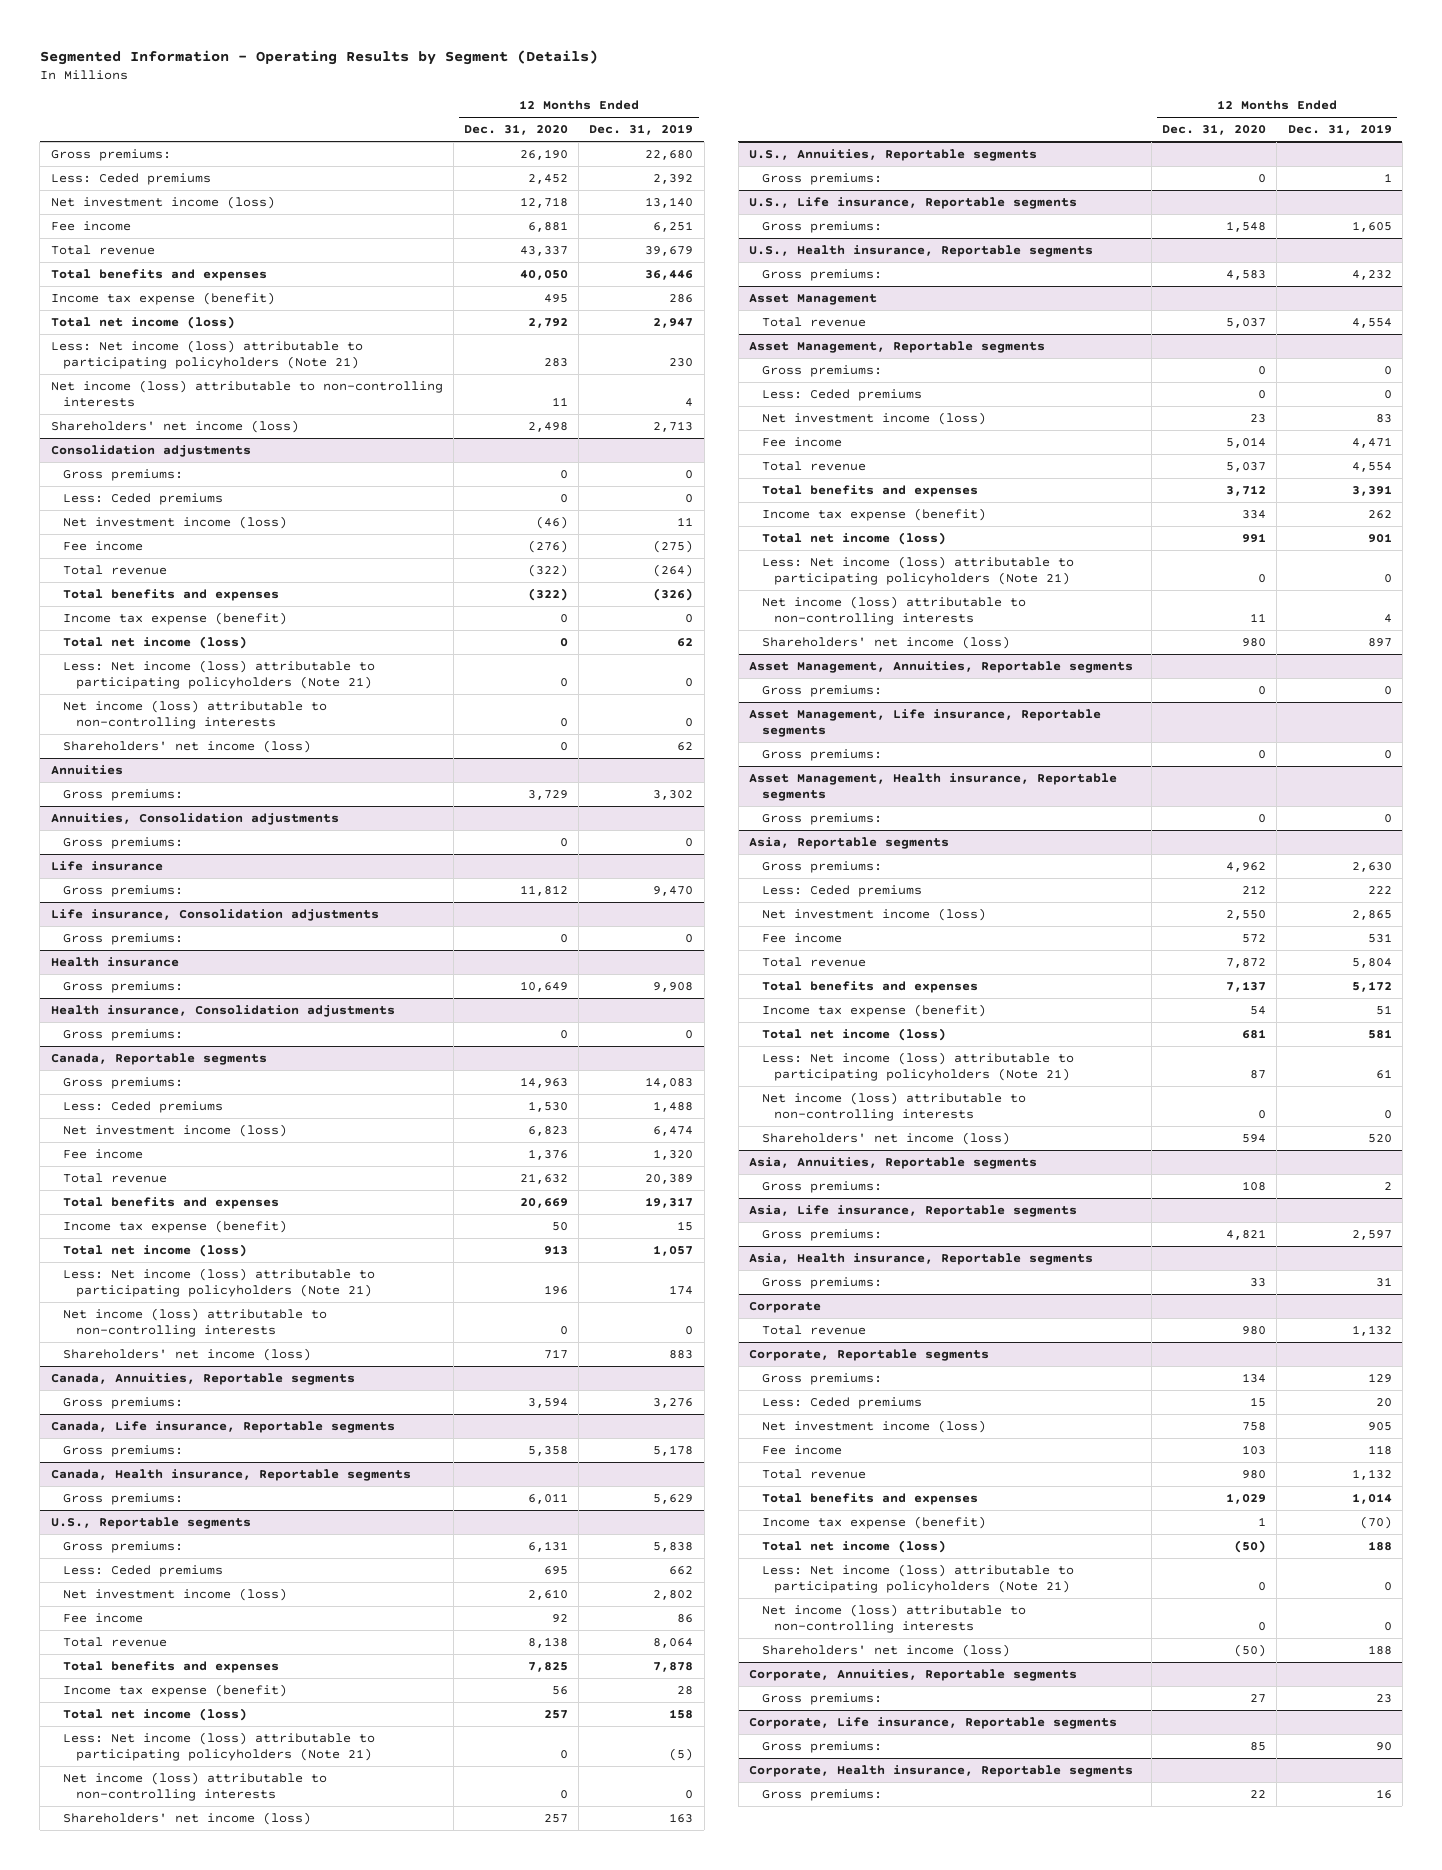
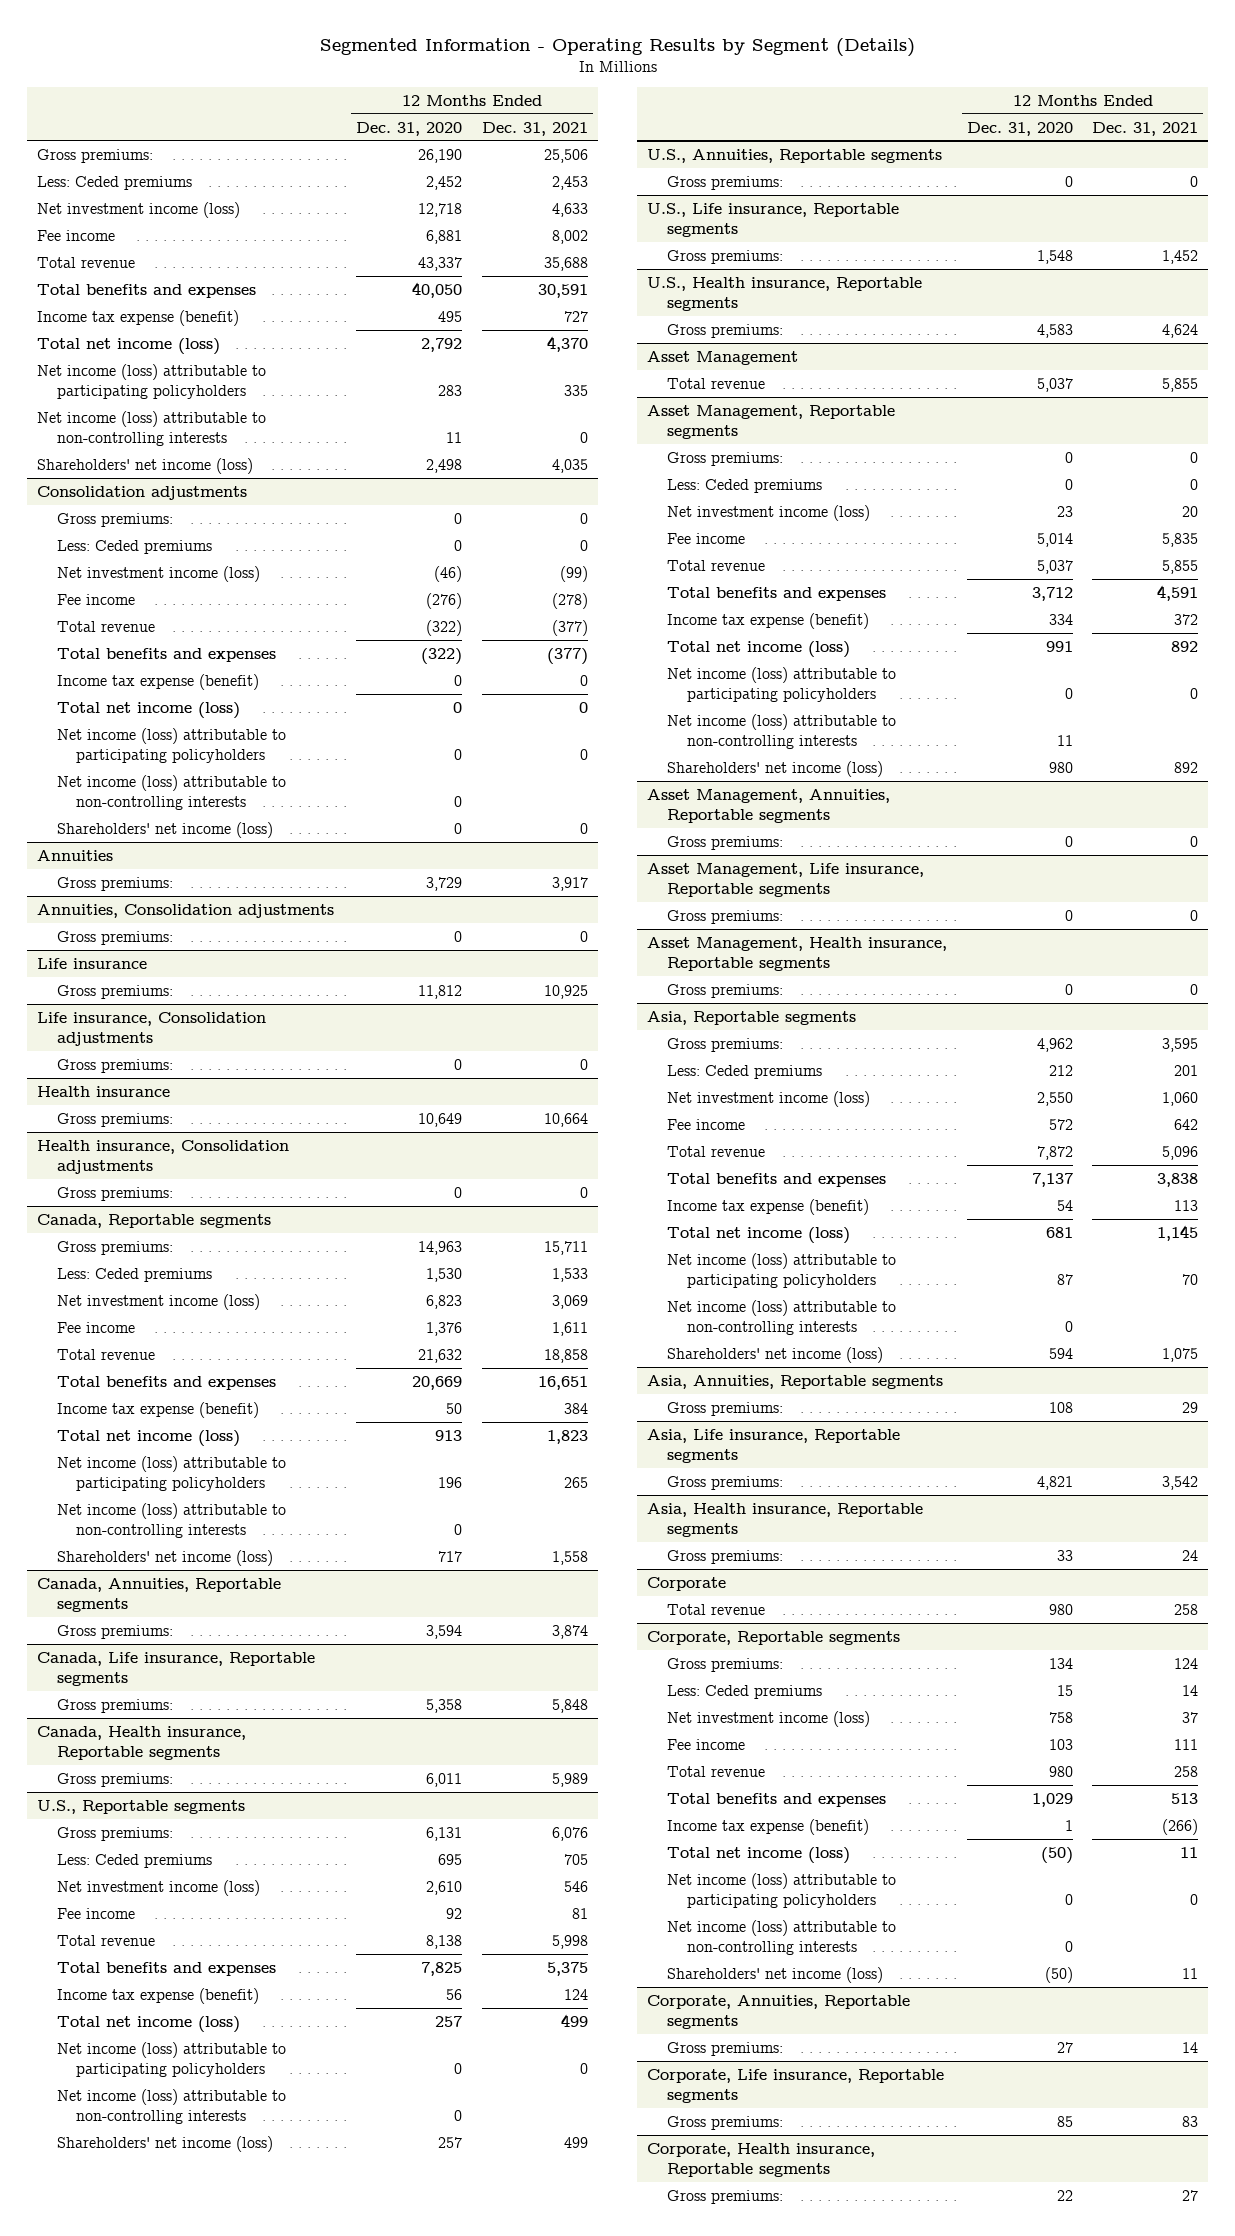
- | 12 Months Ended Dec. 31, 2020 | 12 Months Ended Dec. 31, 2019
+ | 12 Months Ended Dec. 31, 2020 | 12 Months Ended Dec. 31, 2021
- Less: Net income (loss) attributable to participating policyholders (Note 21) | 283 | 230
+ Net income (loss) attributable to participating policyholders | 283 | 335
@ Consolidation adjustments
- Less: Net income (loss) attributable to participating policyholders (Note 21) | 0 | 0
+ Net income (loss) attributable to participating policyholders | 0 | 0
@ Canada, Reportable segments
- Less: Net income (loss) attributable to participating policyholders (Note 21) | 196 | 174
+ Net income (loss) attributable to participating policyholders | 196 | 265
@ U.S., Reportable segments
- Less: Net income (loss) attributable to participating policyholders (Note 21) | 0 | (5)
+ Net income (loss) attributable to participating policyholders | 0 | 0
@ Asset Management, Reportable segments
- Less: Net income (loss) attributable to participating policyholders (Note 21) | 0 | 0
+ Net income (loss) attributable to participating policyholders | 0 | 0
@ Asia, Reportable segments
- Less: Net income (loss) attributable to participating policyholders (Note 21) | 87 | 61
+ Net income (loss) attributable to participating policyholders | 87 | 70
@ Corporate, Reportable segments
- Less: Net income (loss) attributable to participating policyholders (Note 21) | 0 | 0
+ Net income (loss) attributable to participating policyholders | 0 | 0

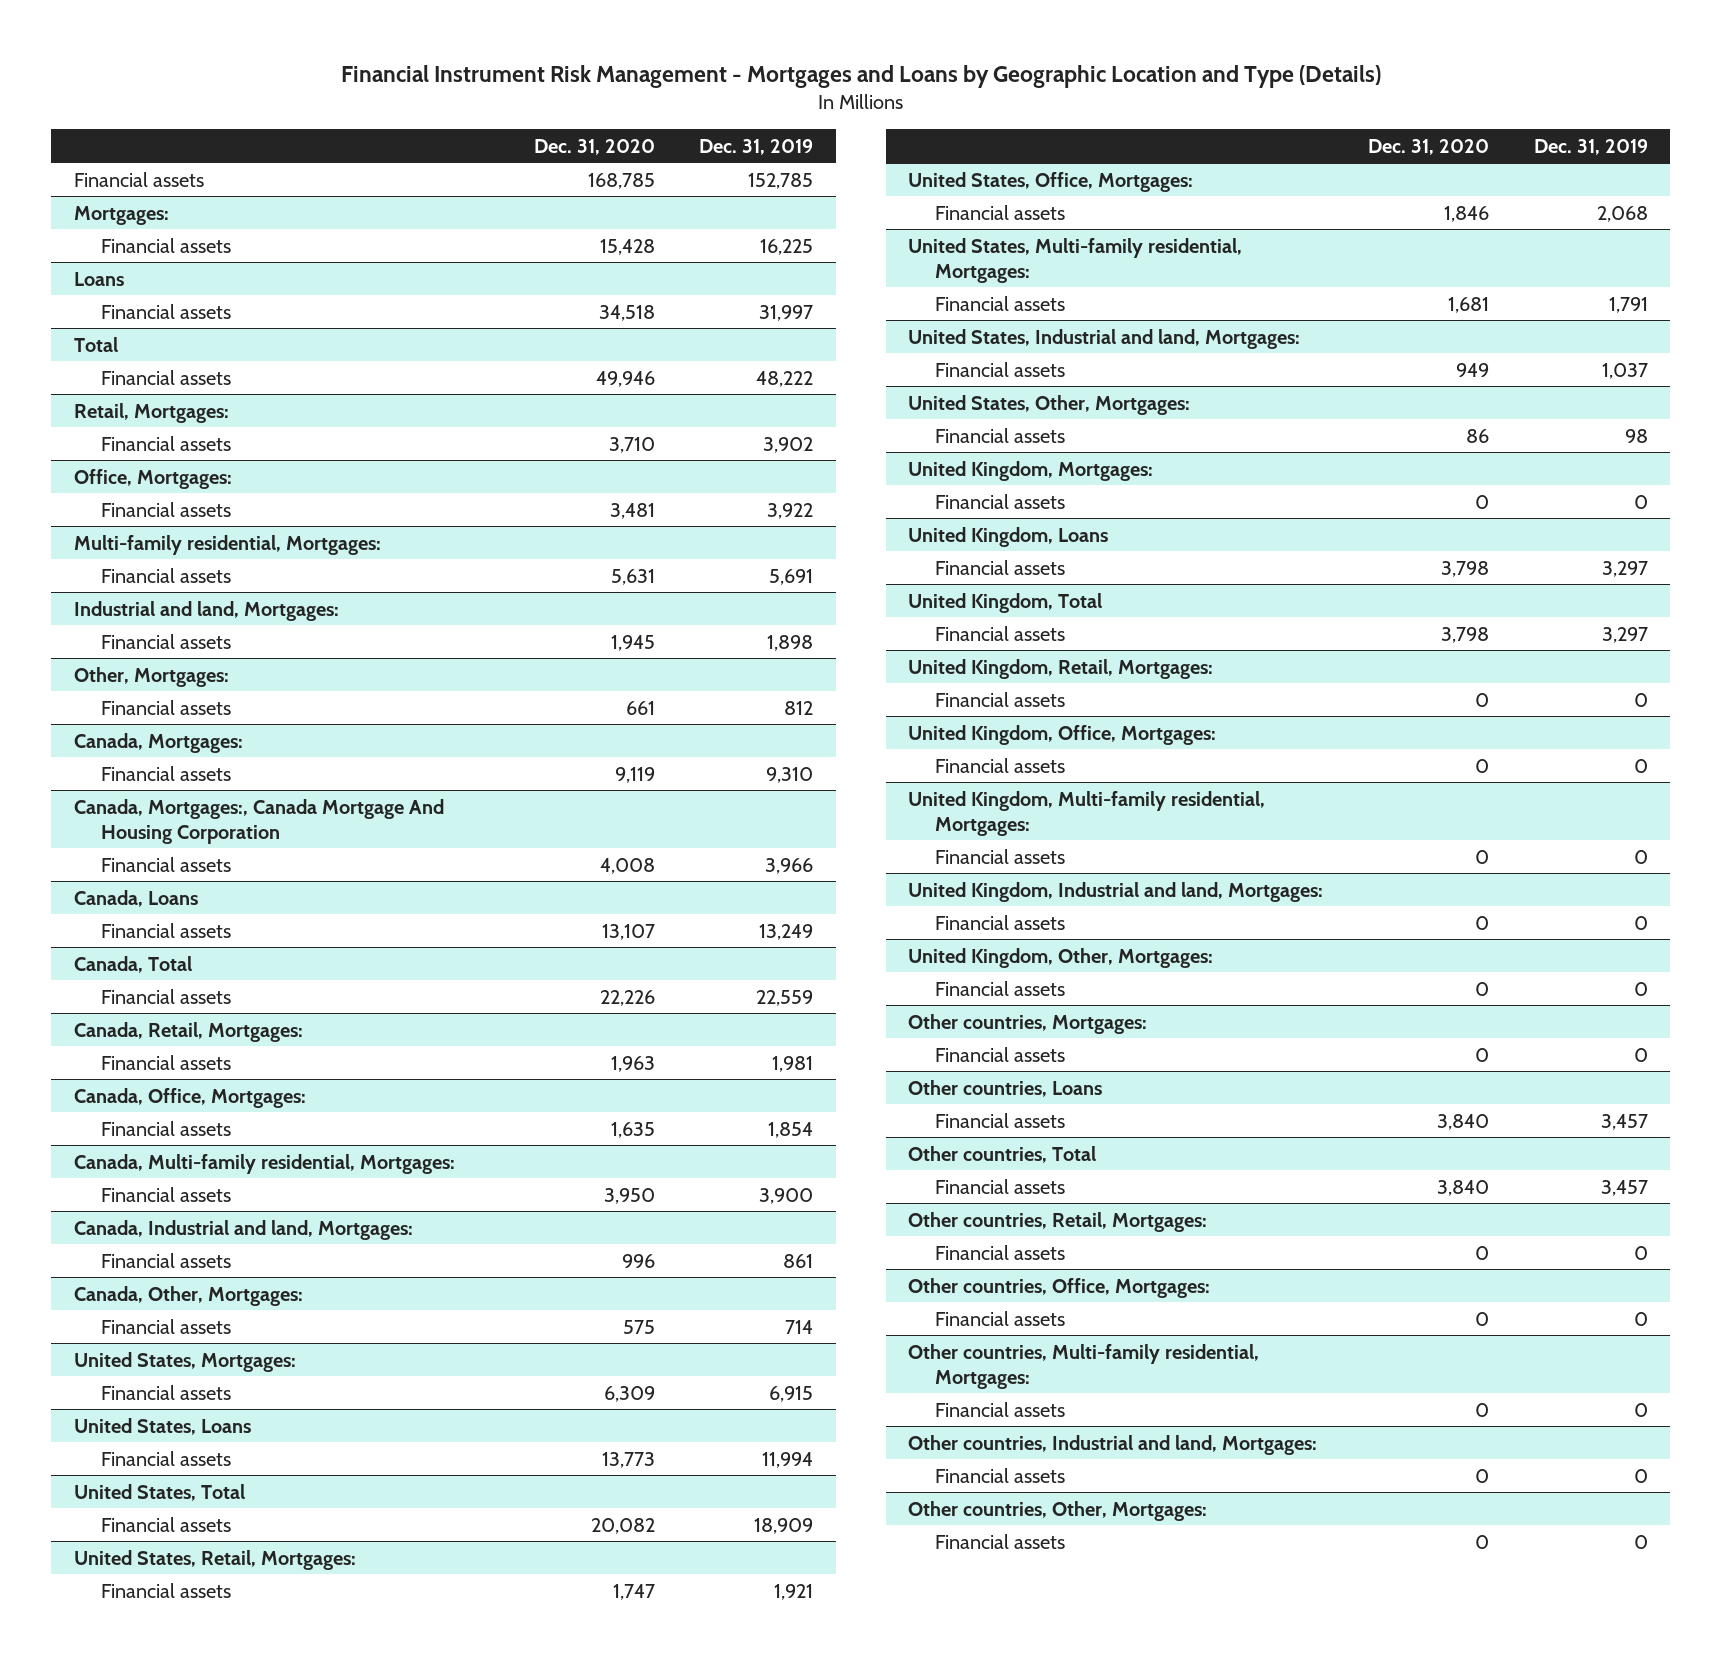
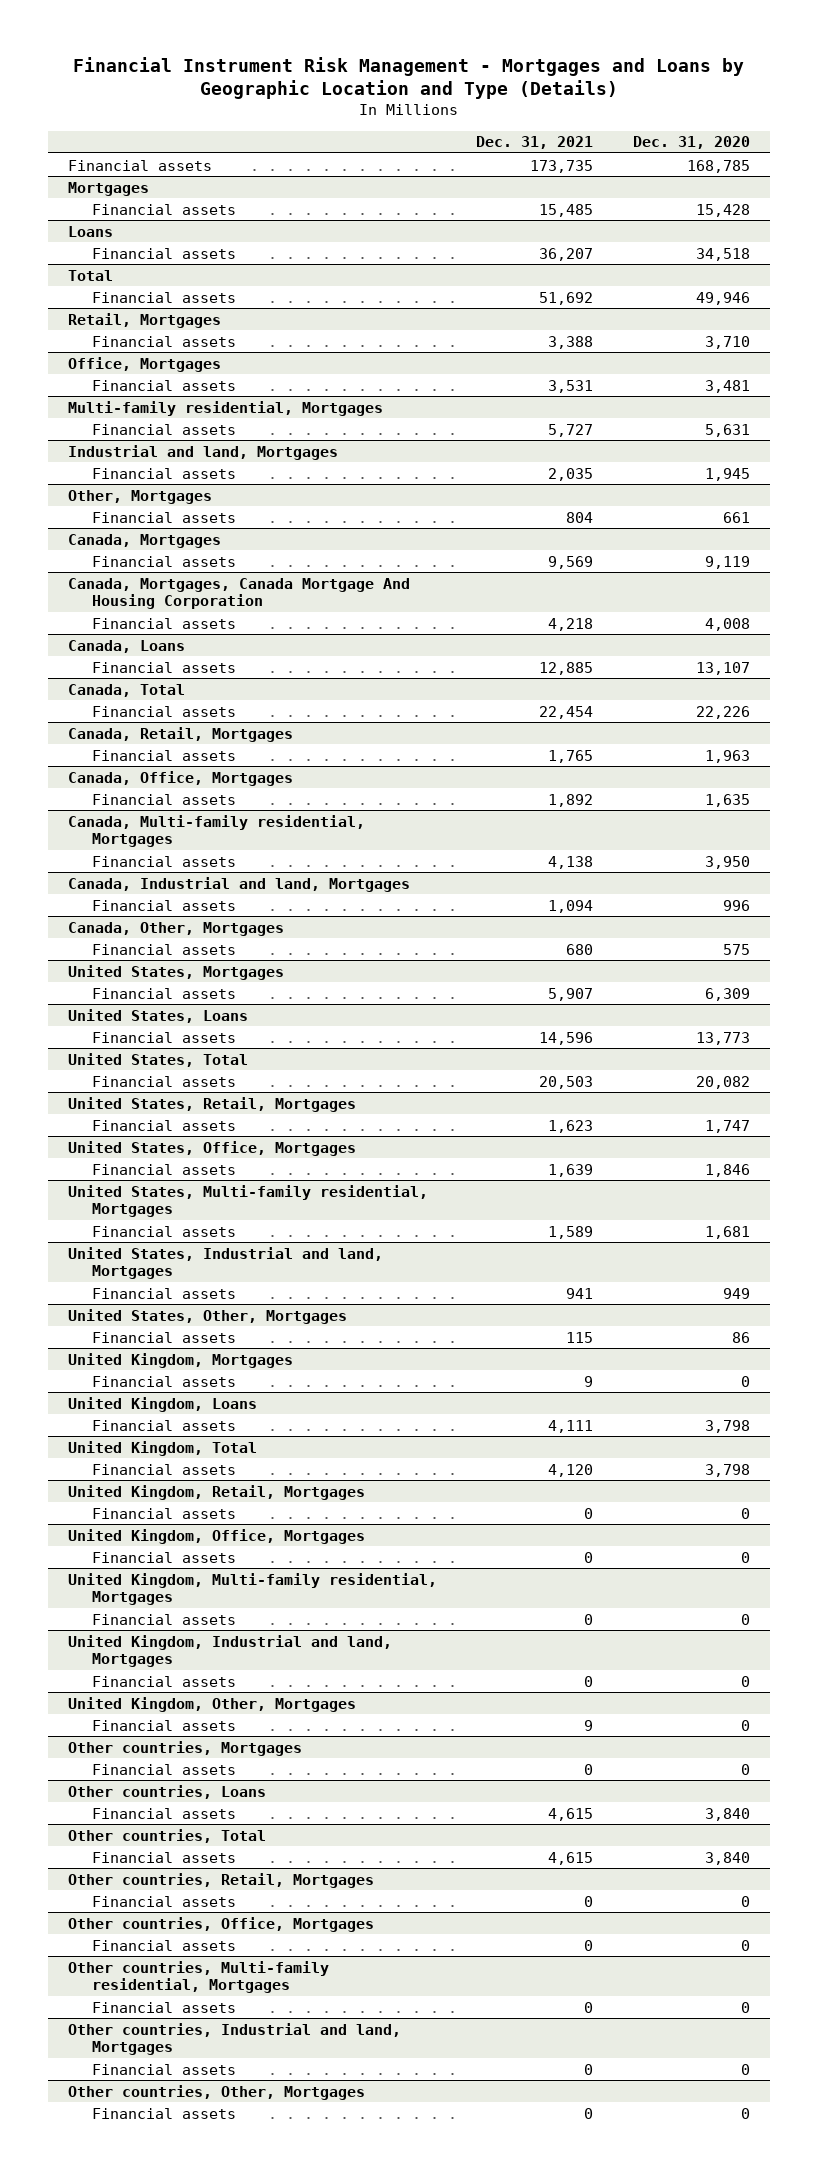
- | Dec. 31, 2020 | Dec. 31, 2019
+ | Dec. 31, 2021 | Dec. 31, 2020
- Mortgages:
+ Mortgages
- Retail, Mortgages:
+ Retail, Mortgages
- Office, Mortgages:
+ Office, Mortgages
- Multi-family residential, Mortgages:
+ Multi-family residential, Mortgages
- Industrial and land, Mortgages:
+ Industrial and land, Mortgages
- Other, Mortgages:
+ Other, Mortgages
- Canada, Mortgages:
+ Canada, Mortgages
- Canada, Mortgages:, Canada Mortgage And Housing Corporation
+ Canada, Mortgages, Canada Mortgage And Housing Corporation
- Canada, Retail, Mortgages:
+ Canada, Retail, Mortgages
- Canada, Office, Mortgages:
+ Canada, Office, Mortgages
- Canada, Multi-family residential, Mortgages:
+ Canada, Multi-family residential, Mortgages
- Canada, Industrial and land, Mortgages:
+ Canada, Industrial and land, Mortgages
- Canada, Other, Mortgages:
+ Canada, Other, Mortgages
- United States, Mortgages:
+ United States, Mortgages
- United States, Retail, Mortgages:
+ United States, Retail, Mortgages
- United States, Office, Mortgages:
+ United States, Office, Mortgages
- United States, Multi-family residential, Mortgages:
+ United States, Multi-family residential, Mortgages
- United States, Industrial and land, Mortgages:
+ United States, Industrial and land, Mortgages
- United States, Other, Mortgages:
+ United States, Other, Mortgages
- United Kingdom, Mortgages:
+ United Kingdom, Mortgages
- United Kingdom, Retail, Mortgages:
+ United Kingdom, Retail, Mortgages
- United Kingdom, Office, Mortgages:
+ United Kingdom, Office, Mortgages
- United Kingdom, Multi-family residential, Mortgages:
+ United Kingdom, Multi-family residential, Mortgages
- United Kingdom, Industrial and land, Mortgages:
+ United Kingdom, Industrial and land, Mortgages
- United Kingdom, Other, Mortgages:
+ United Kingdom, Other, Mortgages
- Other countries, Mortgages:
+ Other countries, Mortgages
- Other countries, Retail, Mortgages:
+ Other countries, Retail, Mortgages
- Other countries, Office, Mortgages:
+ Other countries, Office, Mortgages
- Other countries, Multi-family residential, Mortgages:
+ Other countries, Multi-family residential, Mortgages
- Other countries, Industrial and land, Mortgages:
+ Other countries, Industrial and land, Mortgages
- Other countries, Other, Mortgages:
+ Other countries, Other, Mortgages

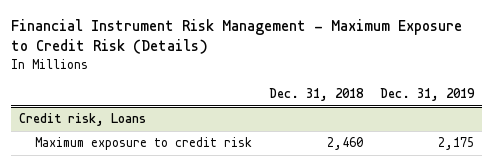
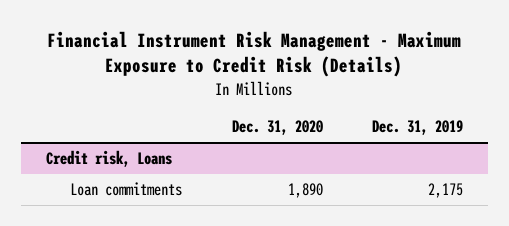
- | Dec. 31, 2018 | Dec. 31, 2019
+ | Dec. 31, 2020 | Dec. 31, 2019
@ Credit risk, Loans
- Maximum exposure to credit risk | 2,460 | 2,175
+ Loan commitments | 1,890 | 2,175

